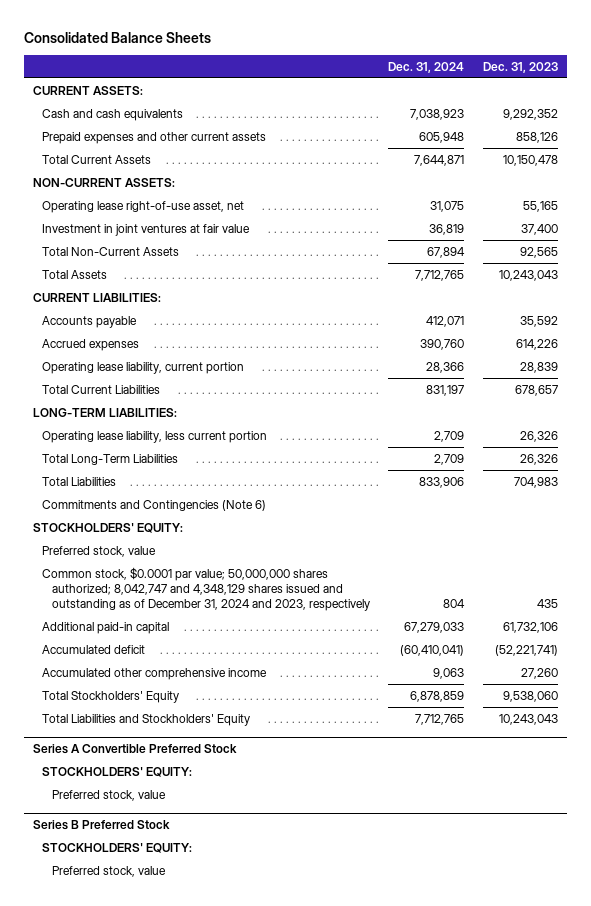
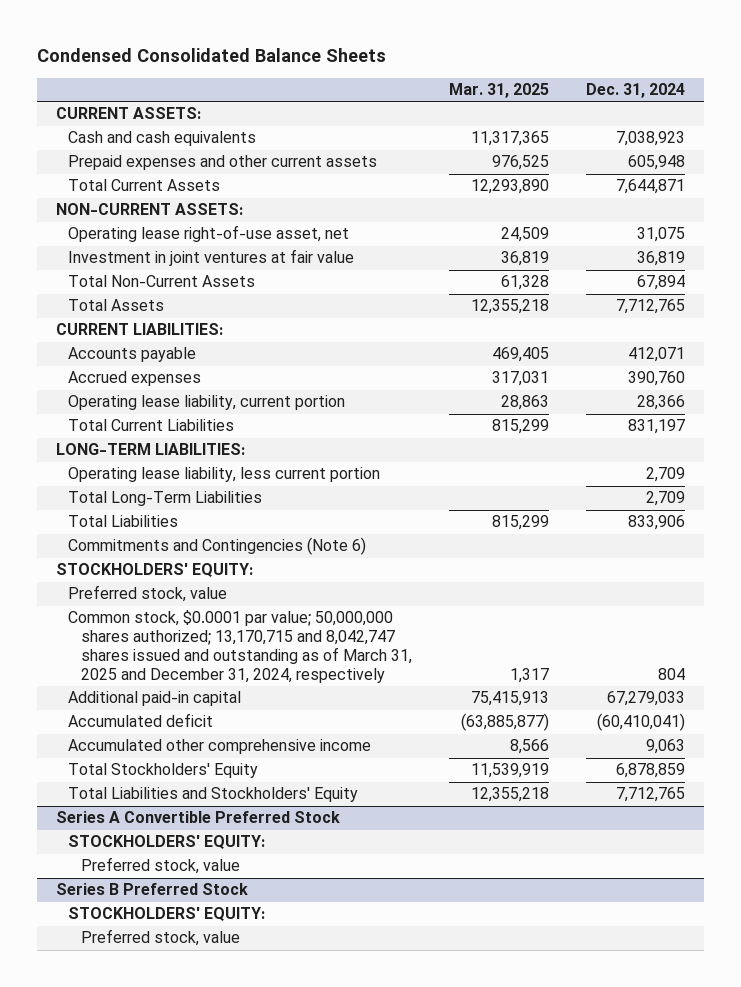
- Consolidated Balance Sheets
+ Condensed Consolidated Balance Sheets
- | Dec. 31, 2024 | Dec. 31, 2023
+ | Mar. 31, 2025 | Dec. 31, 2024
- Common stock, $0.0001 par value; 50,000,000 shares authorized; 8,042,747 and 4,348,129 shares issued and outstanding as of December 31, 2024 and 2023, respectively | 804 | 435
+ Common stock, $0.0001 par value; 50,000,000 shares authorized; 13,170,715 and 8,042,747 shares issued and outstanding as of March 31, 2025 and December 31, 2024, respectively | 1,317 | 804

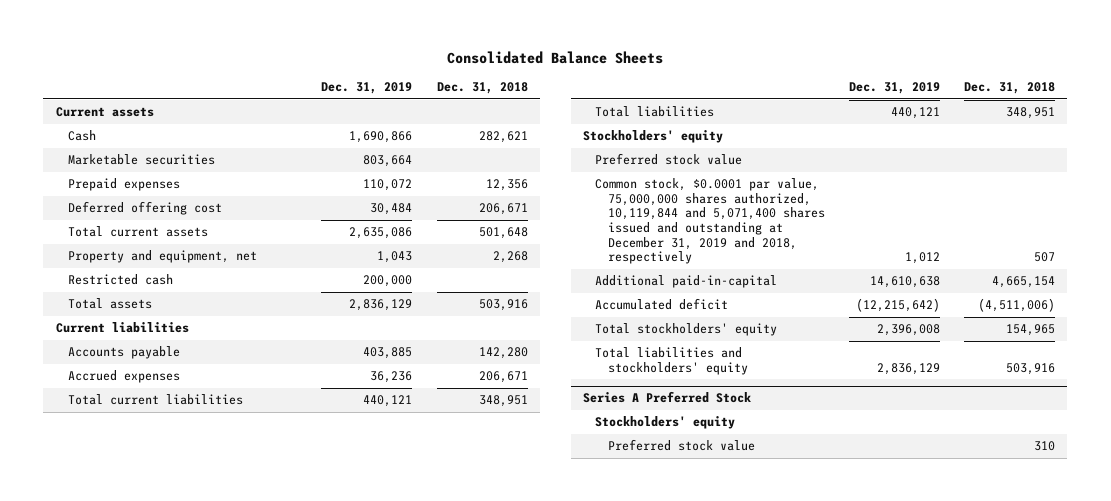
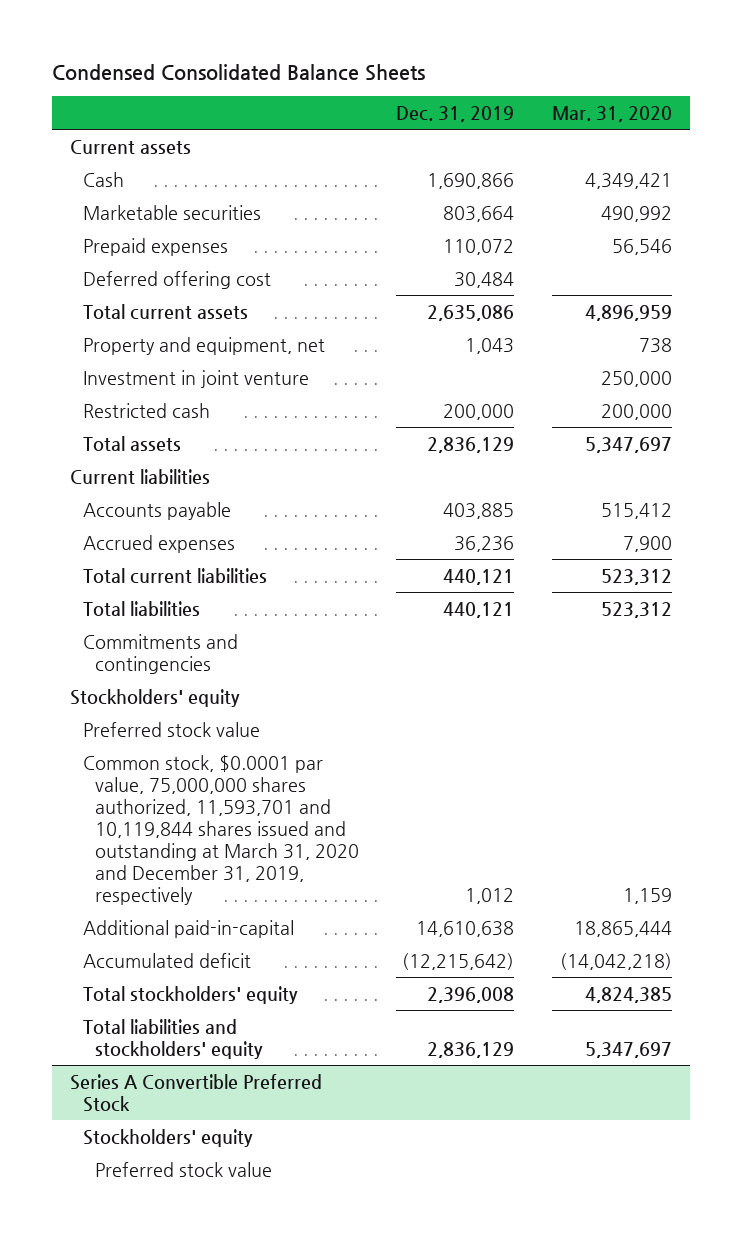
- Consolidated Balance Sheets
+ Condensed Consolidated Balance Sheets
- | Dec. 31, 2019 | Dec. 31, 2018
+ | Dec. 31, 2019 | Mar. 31, 2020
+ Investment in joint venture | | 250,000
+ Commitments and contingencies
- Common stock, $0.0001 par value, 75,000,000 shares authorized, 10,119,844 and 5,071,400 shares issued and outstanding at December 31, 2019 and 2018, respectively | 1,012 | 507
+ Common stock, $0.0001 par value, 75,000,000 shares authorized, 11,593,701 and 10,119,844 shares issued and outstanding at March 31, 2020 and December 31, 2019, respectively | 1,012 | 1,159
- Series A Preferred Stock
+ Series A Convertible Preferred Stock

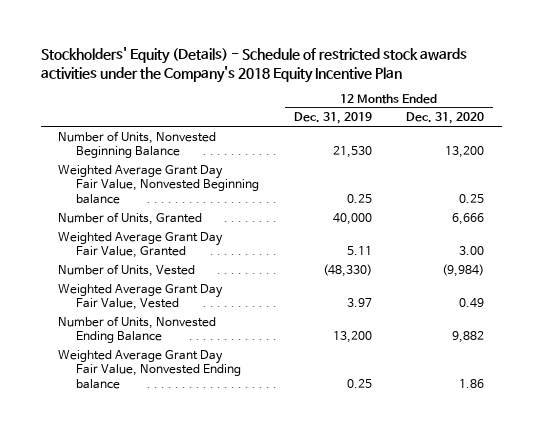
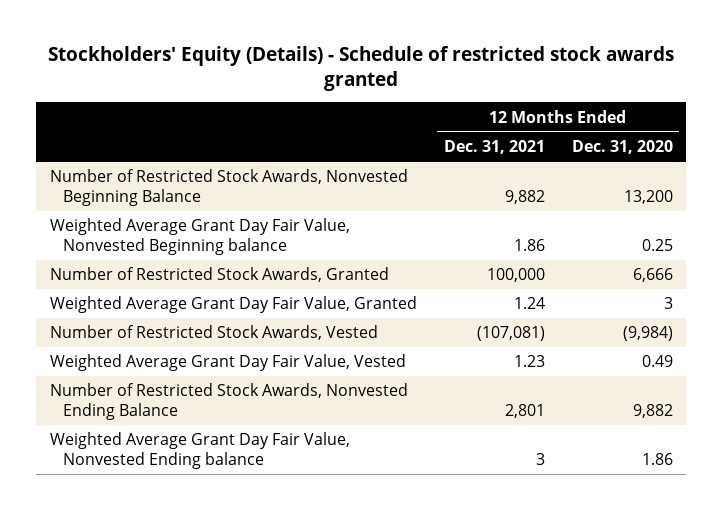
- Stockholders' Equity (Details) - Schedule of restricted stock awards activities under the Company's 2018 Equity Incentive Plan
+ Stockholders' Equity (Details) - Schedule of restricted stock awards granted
- | 12 Months Ended Dec. 31, 2019 | 12 Months Ended Dec. 31, 2020
+ | 12 Months Ended Dec. 31, 2021 | 12 Months Ended Dec. 31, 2020
- Number of Units, Nonvested Beginning Balance | 21,530 | 13,200
+ Number of Restricted Stock Awards, Nonvested Beginning Balance | 9,882 | 13,200
- Number of Units, Granted | 40,000 | 6,666
- Weighted Average Grant Day Fair Value, Granted | 5.11 | 3.00
- Number of Units, Vested | (48,330) | (9,984)
+ Number of Restricted Stock Awards, Granted | 100,000 | 6,666
+ Weighted Average Grant Day Fair Value, Granted | 1.24 | 3
+ Number of Restricted Stock Awards, Vested | (107,081) | (9,984)
- Number of Units, Nonvested Ending Balance | 13,200 | 9,882
+ Number of Restricted Stock Awards, Nonvested Ending Balance | 2,801 | 9,882

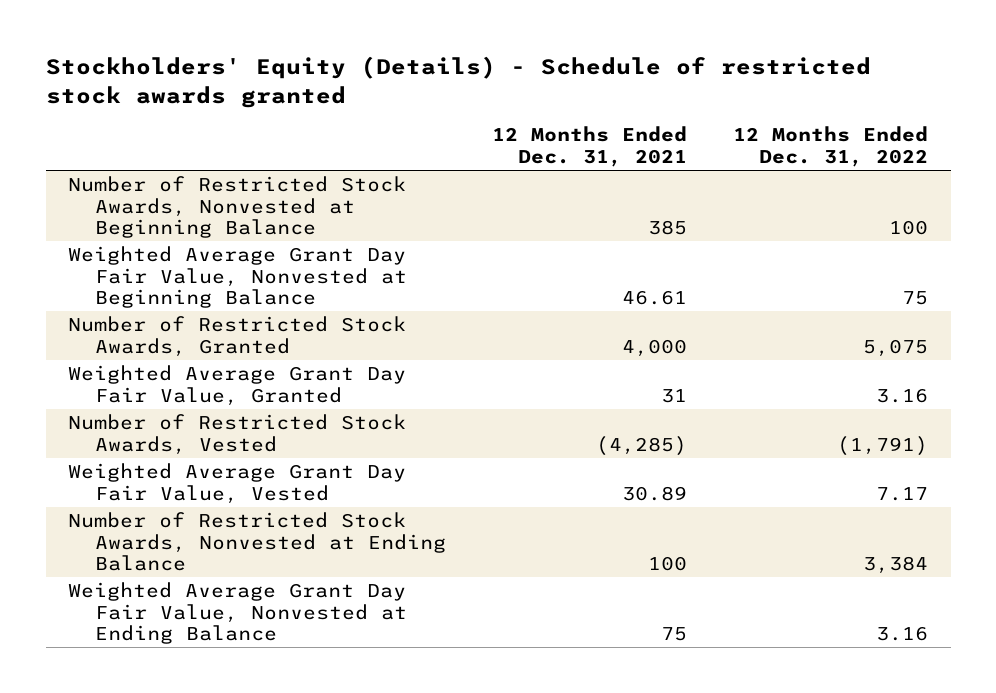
- | 12 Months Ended Dec. 31, 2021 | 12 Months Ended Dec. 31, 2020
+ | 12 Months Ended Dec. 31, 2021 | 12 Months Ended Dec. 31, 2022
- Number of Restricted Stock Awards, Nonvested Beginning Balance | 9,882 | 13,200
- Weighted Average Grant Day Fair Value, Nonvested Beginning balance | 1.86 | 0.25
- Number of Restricted Stock Awards, Granted | 100,000 | 6,666
- Weighted Average Grant Day Fair Value, Granted | 1.24 | 3
- Number of Restricted Stock Awards, Vested | (107,081) | (9,984)
- Weighted Average Grant Day Fair Value, Vested | 1.23 | 0.49
- Number of Restricted Stock Awards, Nonvested Ending Balance | 2,801 | 9,882
- Weighted Average Grant Day Fair Value, Nonvested Ending balance | 3 | 1.86
+ Number of Restricted Stock Awards, Nonvested at Beginning Balance | 385 | 100
+ Weighted Average Grant Day Fair Value, Nonvested at Beginning Balance | 46.61 | 75
+ Number of Restricted Stock Awards, Granted | 4,000 | 5,075
+ Weighted Average Grant Day Fair Value, Granted | 31 | 3.16
+ Number of Restricted Stock Awards, Vested | (4,285) | (1,791)
+ Weighted Average Grant Day Fair Value, Vested | 30.89 | 7.17
+ Number of Restricted Stock Awards, Nonvested at Ending Balance | 100 | 3,384
+ Weighted Average Grant Day Fair Value, Nonvested at Ending Balance | 75 | 3.16

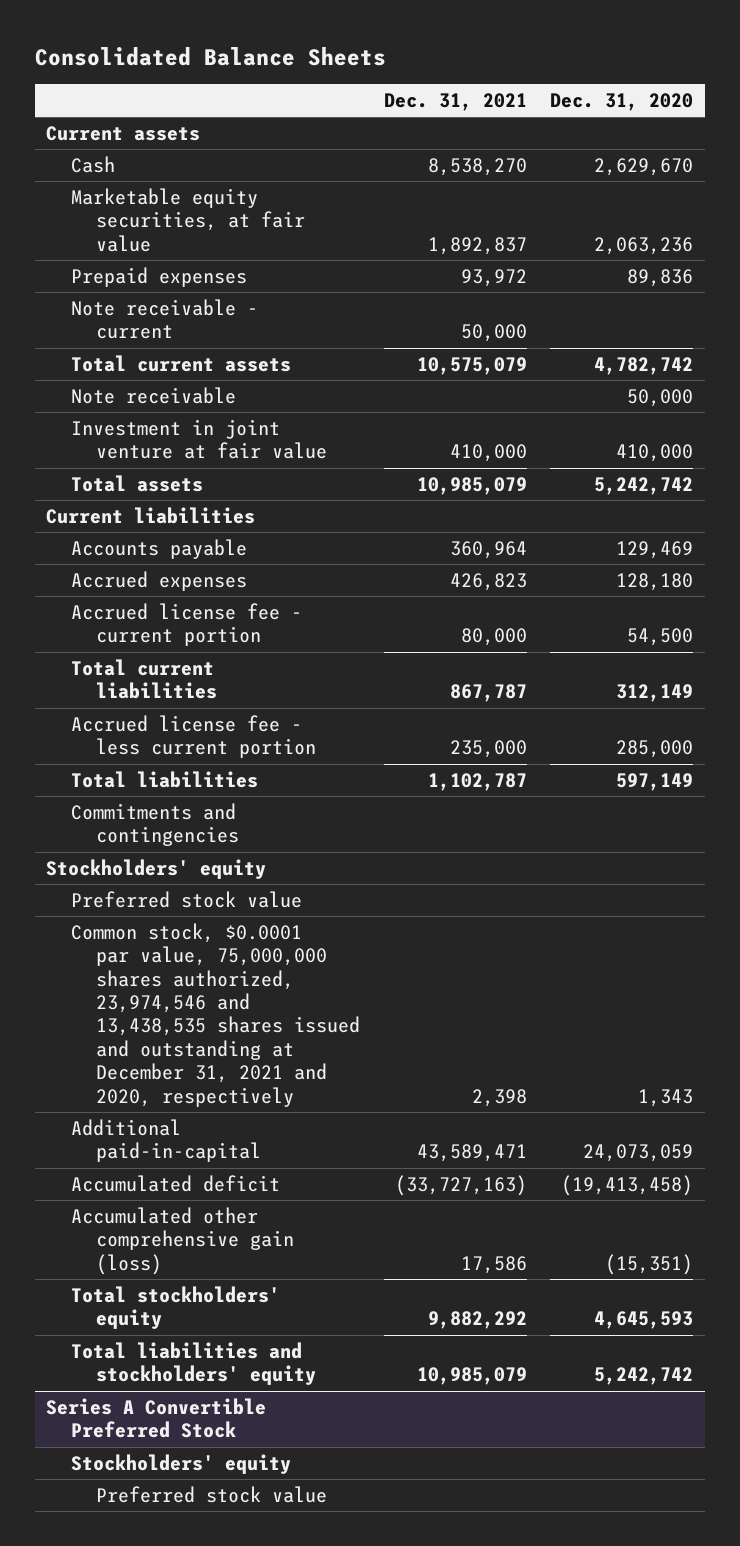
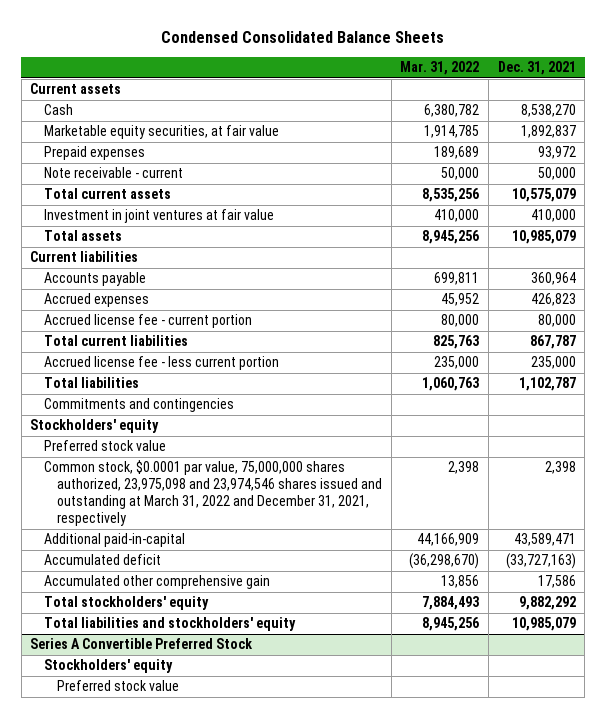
- Consolidated Balance Sheets
+ Condensed Consolidated Balance Sheets
- | Dec. 31, 2021 | Dec. 31, 2020
+ | Mar. 31, 2022 | Dec. 31, 2021
- Note receivable | | 50,000
- Investment in joint venture at fair value | 410,000 | 410,000
+ Investment in joint ventures at fair value | 410,000 | 410,000
- Common stock, $0.0001 par value, 75,000,000 shares authorized, 23,974,546 and 13,438,535 shares issued and outstanding at December 31, 2021 and 2020, respectively | 2,398 | 1,343
+ Common stock, $0.0001 par value, 75,000,000 shares authorized, 23,975,098 and 23,974,546 shares issued and outstanding at March 31, 2022 and December 31, 2021, respectively | 2,398 | 2,398
- Accumulated other comprehensive gain (loss) | 17,586 | (15,351)
+ Accumulated other comprehensive gain | 13,856 | 17,586

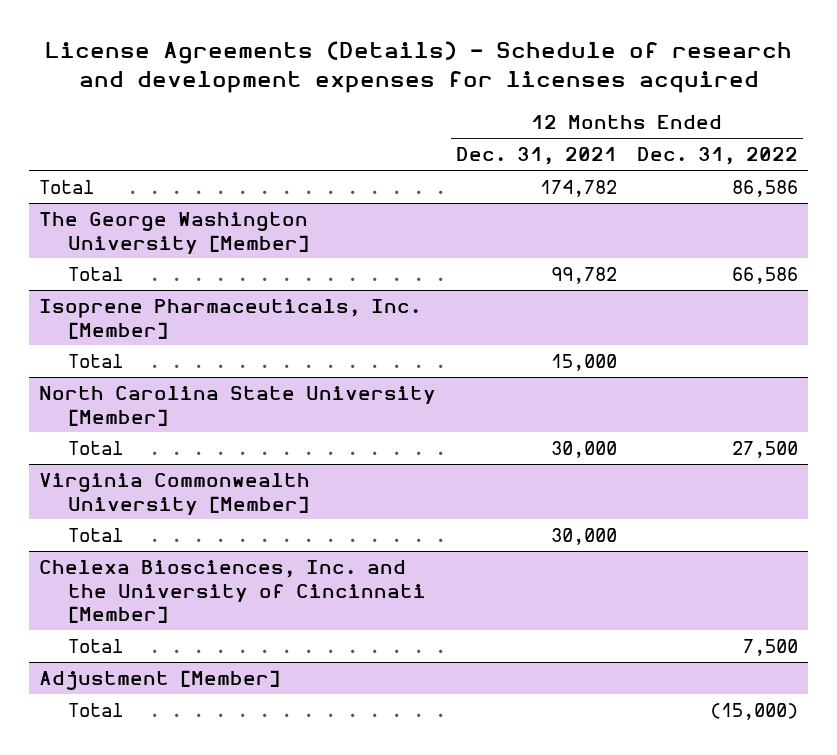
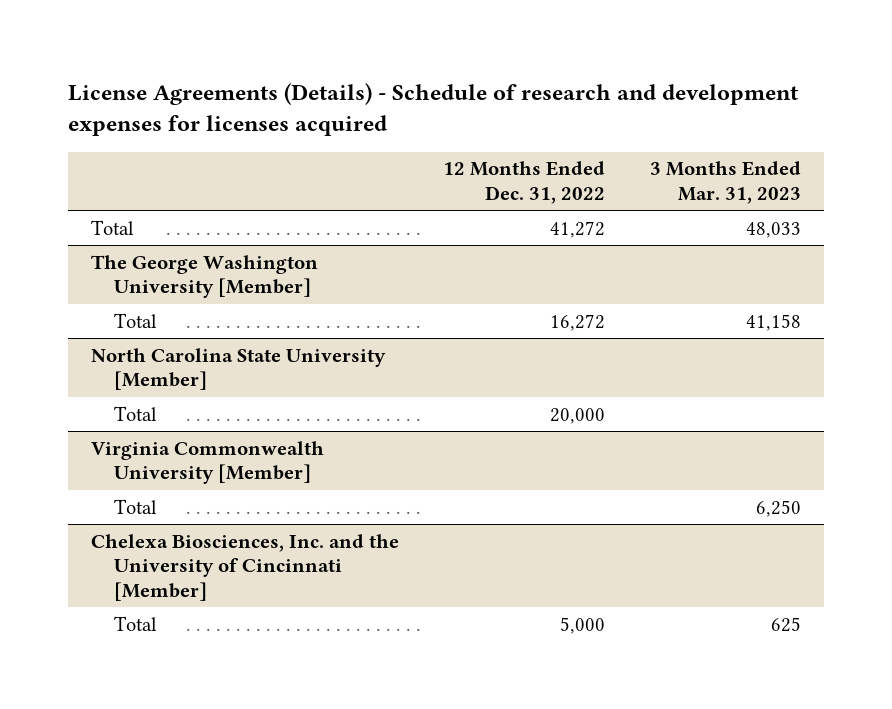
- | 12 Months Ended Dec. 31, 2021 | 12 Months Ended Dec. 31, 2022
+ | 12 Months Ended Dec. 31, 2022 | 3 Months Ended Mar. 31, 2023
- Total | 174,782 | 86,586
+ Total | 41,272 | 48,033
@ The George Washington University [Member]
- Total | 99,782 | 66,586
- Isoprene Pharmaceuticals, Inc. [Member]
- Total | 15,000 |
@ The George Washington University [Member]
+ Total | 16,272 | 41,158
@ North Carolina State University [Member]
- Total | 30,000 | 27,500
+ Total | 20,000 |
@ Chelexa Biosciences, Inc. and the University of Cincinnati [Member]
- Total | | 7,500
- Adjustment [Member]
- Total | | (15,000)
@ Chelexa Biosciences, Inc. and the University of Cincinnati [Member]
+ Total | 5,000 | 625

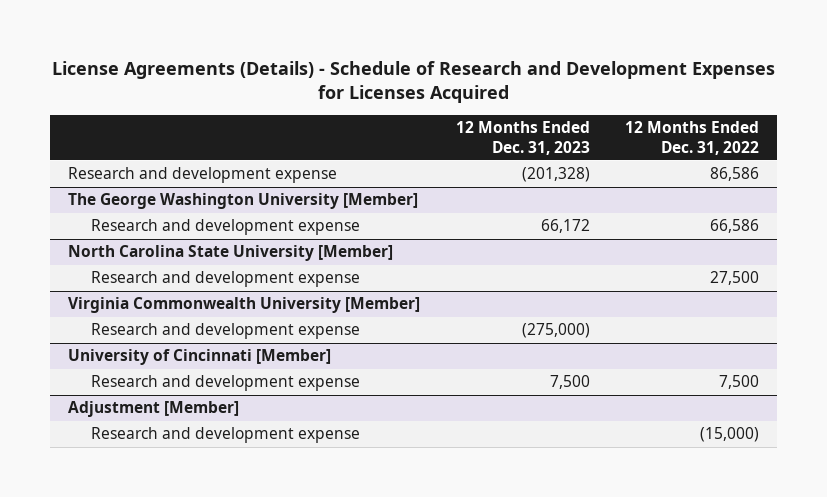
- License Agreements (Details) - Schedule of research and development expenses for licenses acquired
+ License Agreements (Details) - Schedule of Research and Development Expenses for Licenses Acquired
- | 12 Months Ended Dec. 31, 2022 | 3 Months Ended Mar. 31, 2023
+ | 12 Months Ended Dec. 31, 2023 | 12 Months Ended Dec. 31, 2022
- Total | 41,272 | 48,033
+ Research and development expense | (201,328) | 86,586
@ The George Washington University [Member]
- Total | 16,272 | 41,158
+ Research and development expense | 66,172 | 66,586
@ North Carolina State University [Member]
- Total | 20,000 |
+ Research and development expense | | 27,500
@ Virginia Commonwealth University [Member]
- Total | | 6,250
- Chelexa Biosciences, Inc. and the University of Cincinnati [Member]
- Total | 5,000 | 625
@ Virginia Commonwealth University [Member]
+ Research and development expense | (275,000) |
+ University of Cincinnati [Member]
+ Research and development expense | 7,500 | 7,500
+ Adjustment [Member]
+ Research and development expense | | (15,000)

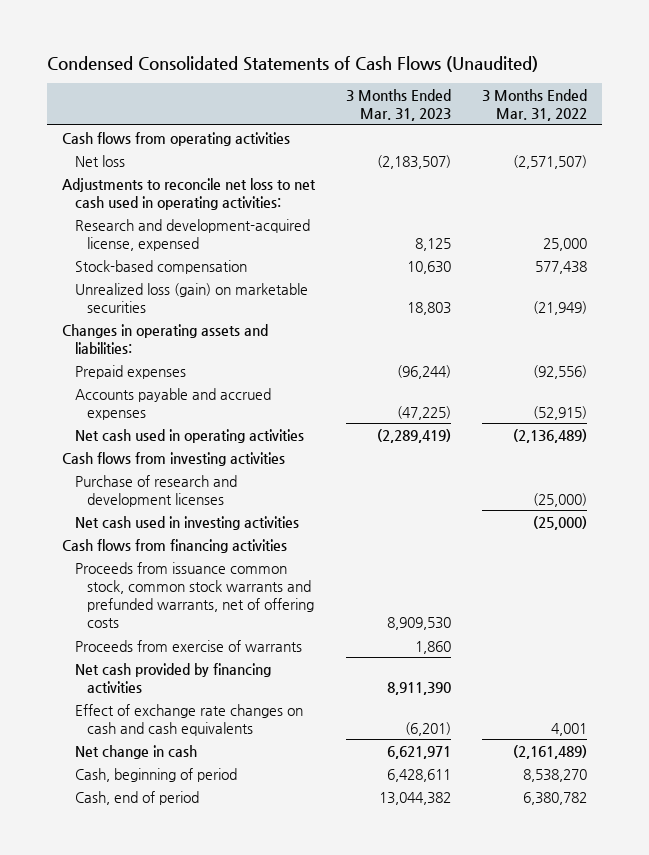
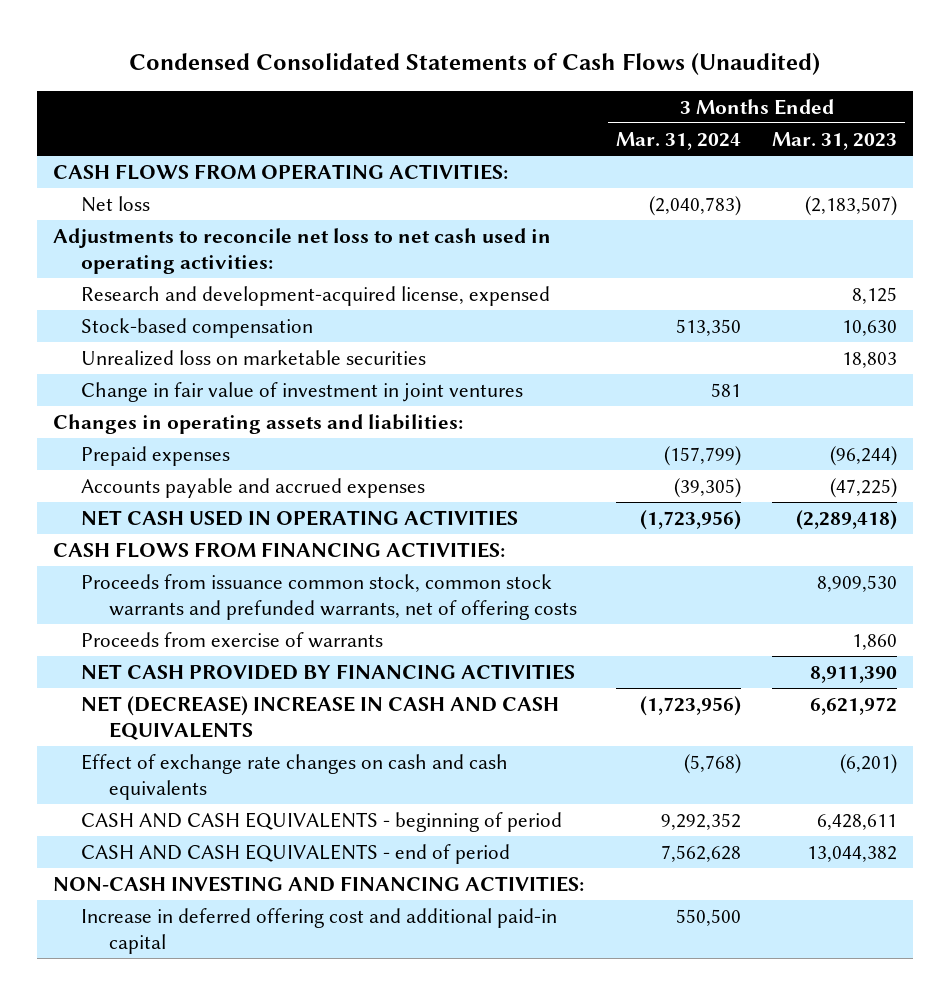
- | 3 Months Ended Mar. 31, 2023 | 3 Months Ended Mar. 31, 2022
+ | 3 Months Ended Mar. 31, 2024 | 3 Months Ended Mar. 31, 2023
- Cash flows from operating activities
+ CASH FLOWS FROM OPERATING ACTIVITIES:
- Unrealized loss (gain) on marketable securities | 18,803 | (21,949)
+ Unrealized loss on marketable securities | | 18,803
+ Change in fair value of investment in joint ventures | 581 |
- Net cash used in operating activities | (2,289,419) | (2,136,489)
- Cash flows from investing activities
- Purchase of research and development licenses | | (25,000)
- Net cash used in investing activities | | (25,000)
- Cash flows from financing activities
+ NET CASH USED IN OPERATING ACTIVITIES | (1,723,956) | (2,289,418)
+ CASH FLOWS FROM FINANCING ACTIVITIES:
- Net cash provided by financing activities | 8,911,390 |
+ NET CASH PROVIDED BY FINANCING ACTIVITIES | | 8,911,390
+ NET (DECREASE) INCREASE IN CASH AND CASH EQUIVALENTS | (1,723,956) | 6,621,972
- Net change in cash | 6,621,971 | (2,161,489)
- Cash, beginning of period | 6,428,611 | 8,538,270
- Cash, end of period | 13,044,382 | 6,380,782
+ CASH AND CASH EQUIVALENTS - beginning of period | 9,292,352 | 6,428,611
+ CASH AND CASH EQUIVALENTS - end of period | 7,562,628 | 13,044,382
+ NON-CASH INVESTING AND FINANCING ACTIVITIES:
+ Increase in deferred offering cost and additional paid-in capital | 550,500 |

